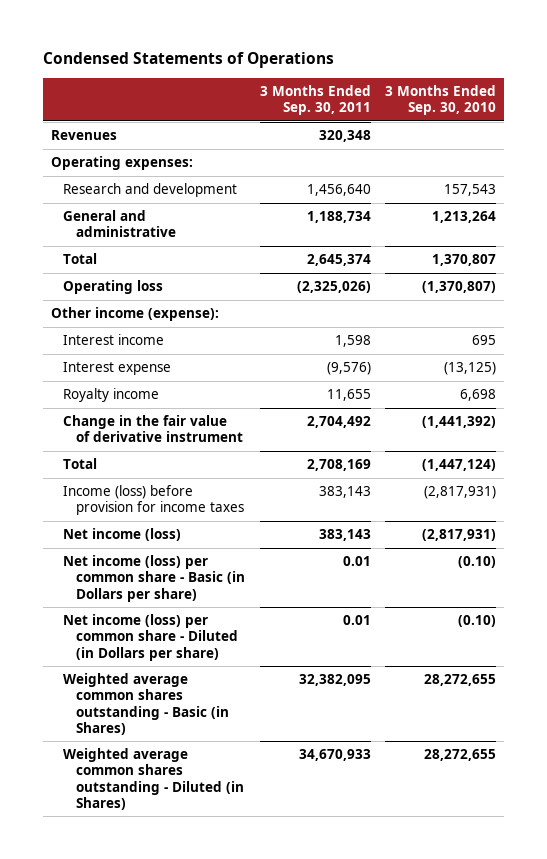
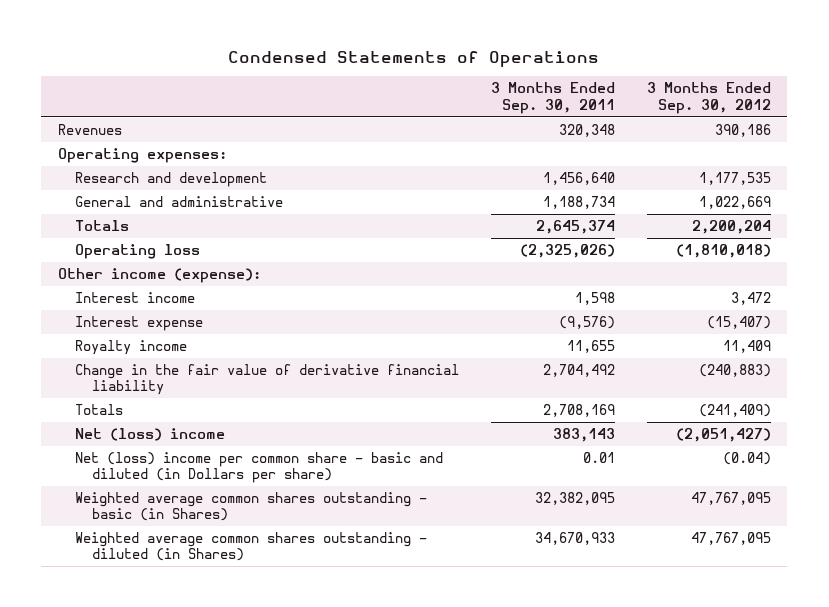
- | 3 Months Ended Sep. 30, 2011 | 3 Months Ended Sep. 30, 2010
+ | 3 Months Ended Sep. 30, 2011 | 3 Months Ended Sep. 30, 2012
- Total | 2,645,374 | 1,370,807
+ Totals | 2,645,374 | 2,200,204
- Change in the fair value of derivative instrument | 2,704,492 | (1,441,392)
- Total | 2,708,169 | (1,447,124)
- Income (loss) before provision for income taxes | 383,143 | (2,817,931)
- Net income (loss) | 383,143 | (2,817,931)
- Net income (loss) per common share - Basic (in Dollars per share) | 0.01 | (0.10)
- Net income (loss) per common share - Diluted (in Dollars per share) | 0.01 | (0.10)
- Weighted average common shares outstanding - Basic (in Shares) | 32,382,095 | 28,272,655
- Weighted average common shares outstanding - Diluted (in Shares) | 34,670,933 | 28,272,655
+ Change in the fair value of derivative financial liability | 2,704,492 | (240,883)
+ Totals | 2,708,169 | (241,409)
+ Net (loss) income | 383,143 | (2,051,427)
+ Net (loss) income per common share - basic and diluted (in Dollars per share) | 0.01 | (0.04)
+ Weighted average common shares outstanding - basic (in Shares) | 32,382,095 | 47,767,095
+ Weighted average common shares outstanding - diluted (in Shares) | 34,670,933 | 47,767,095

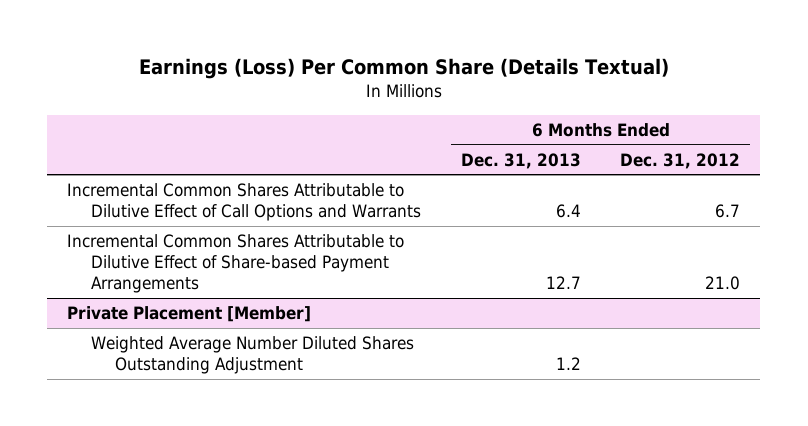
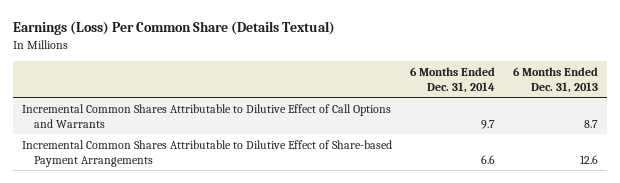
- | 6 Months Ended Dec. 31, 2013 | 6 Months Ended Dec. 31, 2012
+ | 6 Months Ended Dec. 31, 2014 | 6 Months Ended Dec. 31, 2013
- Incremental Common Shares Attributable to Dilutive Effect of Call Options and Warrants | 6.4 | 6.7
- Incremental Common Shares Attributable to Dilutive Effect of Share-based Payment Arrangements | 12.7 | 21.0
- Private Placement [Member]
- Weighted Average Number Diluted Shares Outstanding Adjustment | 1.2 |
+ Incremental Common Shares Attributable to Dilutive Effect of Call Options and Warrants | 9.7 | 8.7
+ Incremental Common Shares Attributable to Dilutive Effect of Share-based Payment Arrangements | 6.6 | 12.6

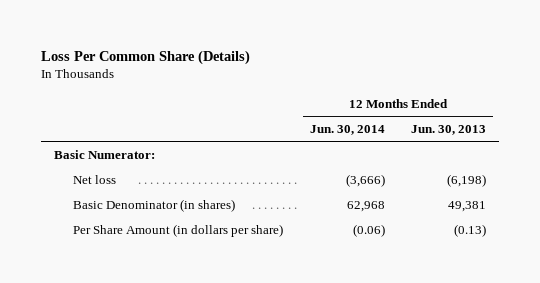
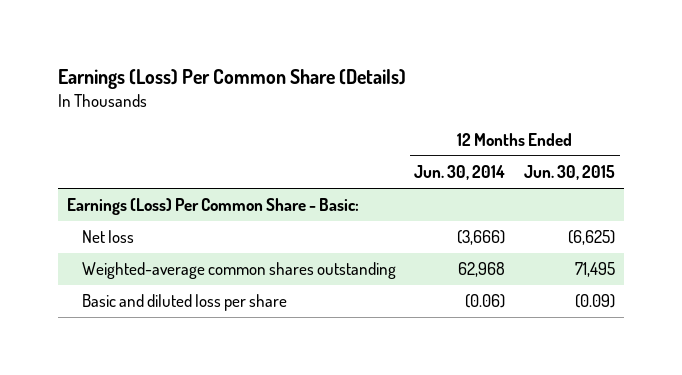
- Loss Per Common Share (Details)
+ Earnings (Loss) Per Common Share (Details)
- | 12 Months Ended Jun. 30, 2014 | 12 Months Ended Jun. 30, 2013
+ | 12 Months Ended Jun. 30, 2014 | 12 Months Ended Jun. 30, 2015
- Basic Numerator:
+ Earnings (Loss) Per Common Share - Basic:
- Basic Denominator (in shares) | 62,968 | 49,381
- Per Share Amount (in dollars per share) | (0.06) | (0.13)
+ Weighted-average common shares outstanding | 62,968 | 71,495
+ Basic and diluted loss per share | (0.06) | (0.09)

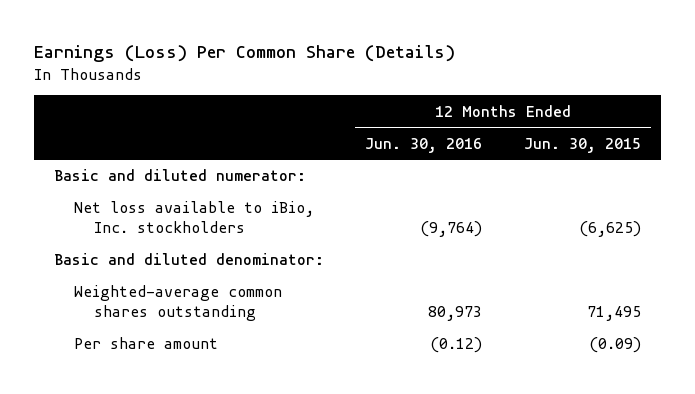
- | 12 Months Ended Jun. 30, 2014 | 12 Months Ended Jun. 30, 2015
+ | 12 Months Ended Jun. 30, 2016 | 12 Months Ended Jun. 30, 2015
- Earnings (Loss) Per Common Share - Basic:
- Net loss | (3,666) | (6,625)
+ Basic and diluted numerator:
+ Net loss available to iBio, Inc. stockholders | (9,764) | (6,625)
+ Basic and diluted denominator:
- Basic and diluted loss per share | (0.06) | (0.09)
+ Per share amount | (0.12) | (0.09)

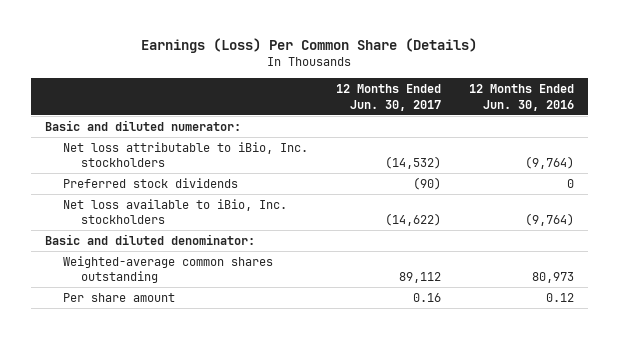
- | 12 Months Ended Jun. 30, 2016 | 12 Months Ended Jun. 30, 2015
+ | 12 Months Ended Jun. 30, 2017 | 12 Months Ended Jun. 30, 2016
+ Net loss attributable to iBio, Inc. stockholders | (14,532) | (9,764)
+ Preferred stock dividends | (90) | 0
- Per share amount | (0.12) | (0.09)
+ Per share amount | 0.16 | 0.12

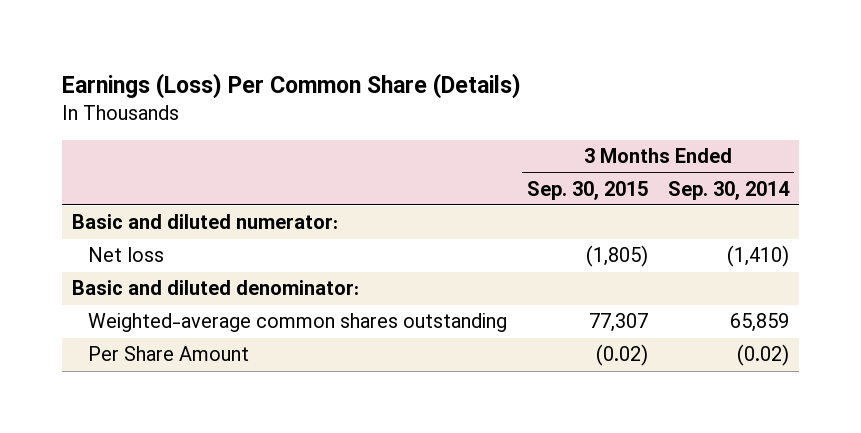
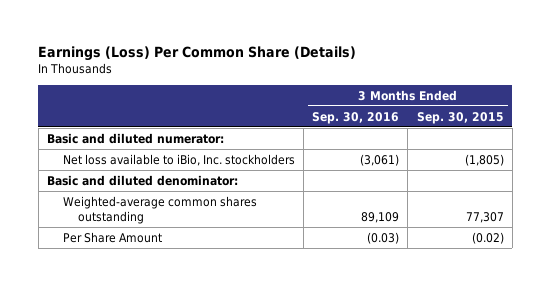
- | 3 Months Ended Sep. 30, 2015 | 3 Months Ended Sep. 30, 2014
+ | 3 Months Ended Sep. 30, 2016 | 3 Months Ended Sep. 30, 2015
- Net loss | (1,805) | (1,410)
+ Net loss available to iBio, Inc. stockholders | (3,061) | (1,805)

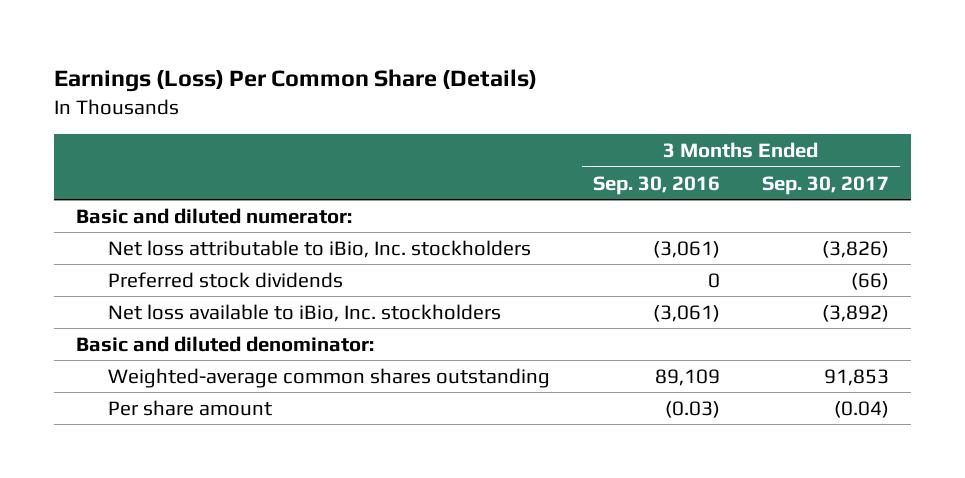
- | 3 Months Ended Sep. 30, 2016 | 3 Months Ended Sep. 30, 2015
+ | 3 Months Ended Sep. 30, 2016 | 3 Months Ended Sep. 30, 2017
+ Net loss attributable to iBio, Inc. stockholders | (3,061) | (3,826)
+ Preferred stock dividends | 0 | (66)
- Per Share Amount | (0.03) | (0.02)
+ Per share amount | (0.03) | (0.04)

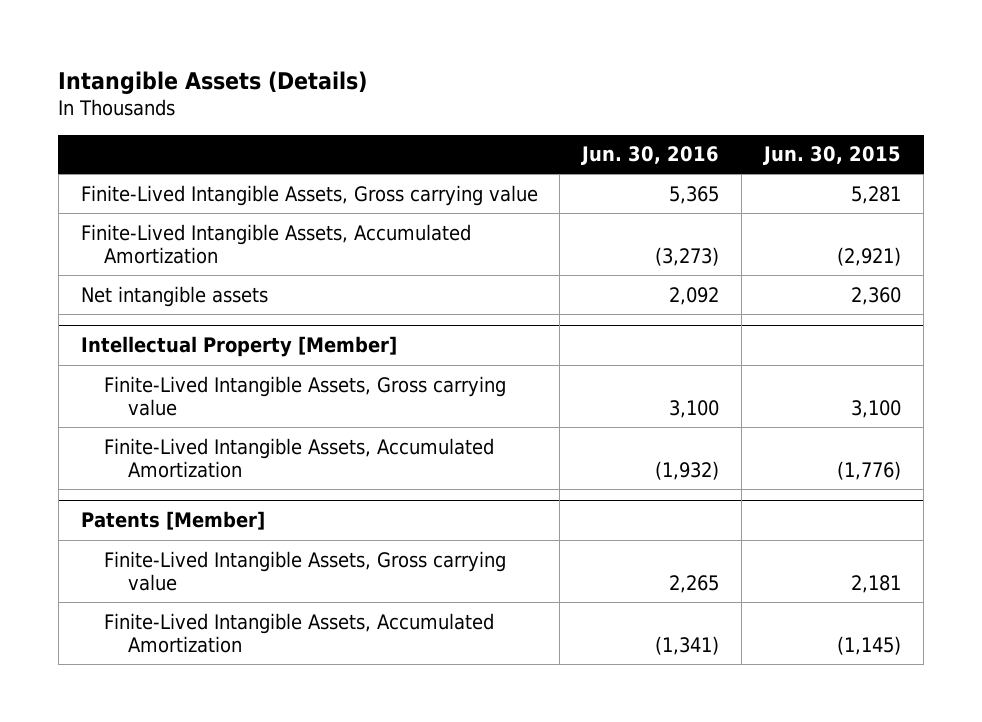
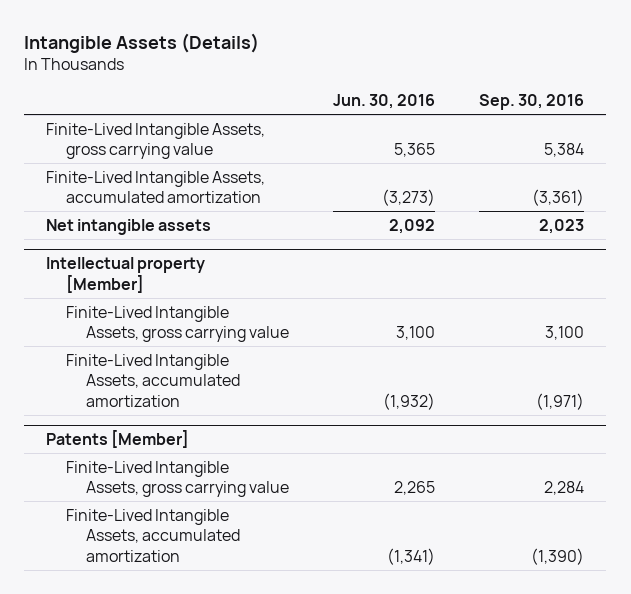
- | Jun. 30, 2016 | Jun. 30, 2015
+ | Jun. 30, 2016 | Sep. 30, 2016
- Finite-Lived Intangible Assets, Gross carrying value | 5,365 | 5,281
- Finite-Lived Intangible Assets, Accumulated Amortization | (3,273) | (2,921)
+ Finite-Lived Intangible Assets, gross carrying value | 5,365 | 5,384
+ Finite-Lived Intangible Assets, accumulated amortization | (3,273) | (3,361)
- Intellectual Property [Member]
- Finite-Lived Intangible Assets, Gross carrying value | 3,100 | 3,100
- Finite-Lived Intangible Assets, Accumulated Amortization | (1,932) | (1,776)
+ Intellectual property [Member]
+ Finite-Lived Intangible Assets, gross carrying value | 3,100 | 3,100
+ Finite-Lived Intangible Assets, accumulated amortization | (1,932) | (1,971)
@ Patents [Member]
- Finite-Lived Intangible Assets, Gross carrying value | 2,265 | 2,181
- Finite-Lived Intangible Assets, Accumulated Amortization | (1,341) | (1,145)
+ Finite-Lived Intangible Assets, gross carrying value | 2,265 | 2,284
+ Finite-Lived Intangible Assets, accumulated amortization | (1,341) | (1,390)

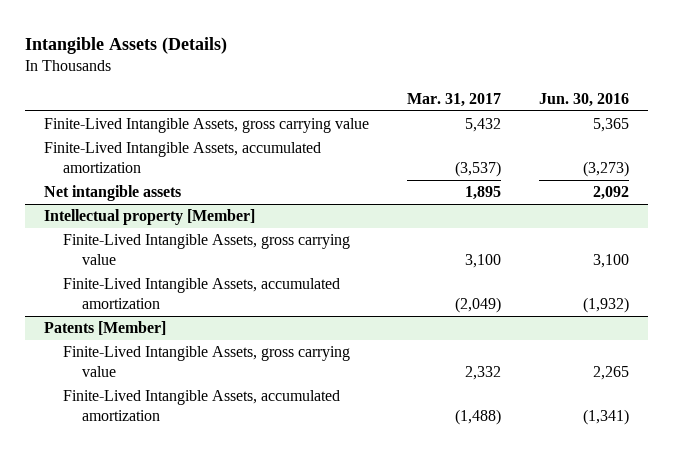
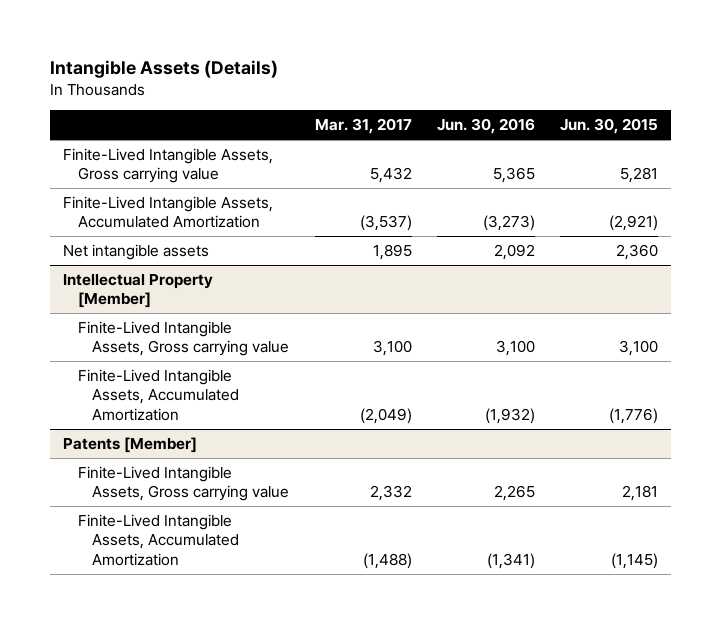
- | Mar. 31, 2017 | Jun. 30, 2016
+ | Mar. 31, 2017 | Jun. 30, 2016 | Jun. 30, 2015
- Finite-Lived Intangible Assets, gross carrying value | 5,432 | 5,365
- Finite-Lived Intangible Assets, accumulated amortization | (3,537) | (3,273)
+ Finite-Lived Intangible Assets, Gross carrying value | 5,432 | 5,365 | 5,281
+ Finite-Lived Intangible Assets, Accumulated Amortization | (3,537) | (3,273) | (2,921)
- Intellectual property [Member]
- Finite-Lived Intangible Assets, gross carrying value | 3,100 | 3,100
- Finite-Lived Intangible Assets, accumulated amortization | (2,049) | (1,932)
+ Intellectual Property [Member]
+ Finite-Lived Intangible Assets, Gross carrying value | 3,100 | 3,100 | 3,100
+ Finite-Lived Intangible Assets, Accumulated Amortization | (2,049) | (1,932) | (1,776)
@ Patents [Member]
- Finite-Lived Intangible Assets, gross carrying value | 2,332 | 2,265
- Finite-Lived Intangible Assets, accumulated amortization | (1,488) | (1,341)
+ Finite-Lived Intangible Assets, Gross carrying value | 2,332 | 2,265 | 2,181
+ Finite-Lived Intangible Assets, Accumulated Amortization | (1,488) | (1,341) | (1,145)

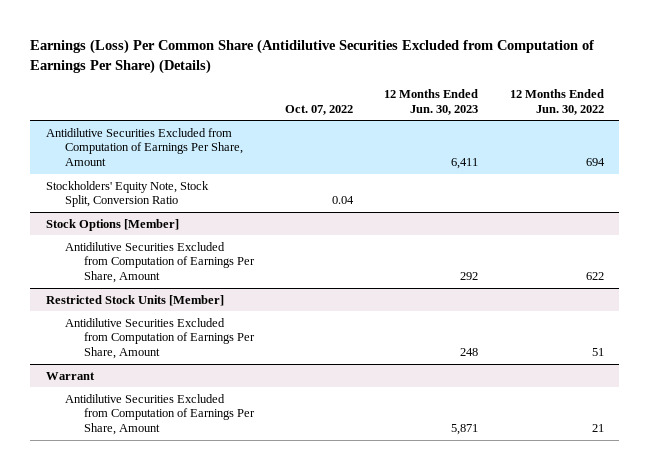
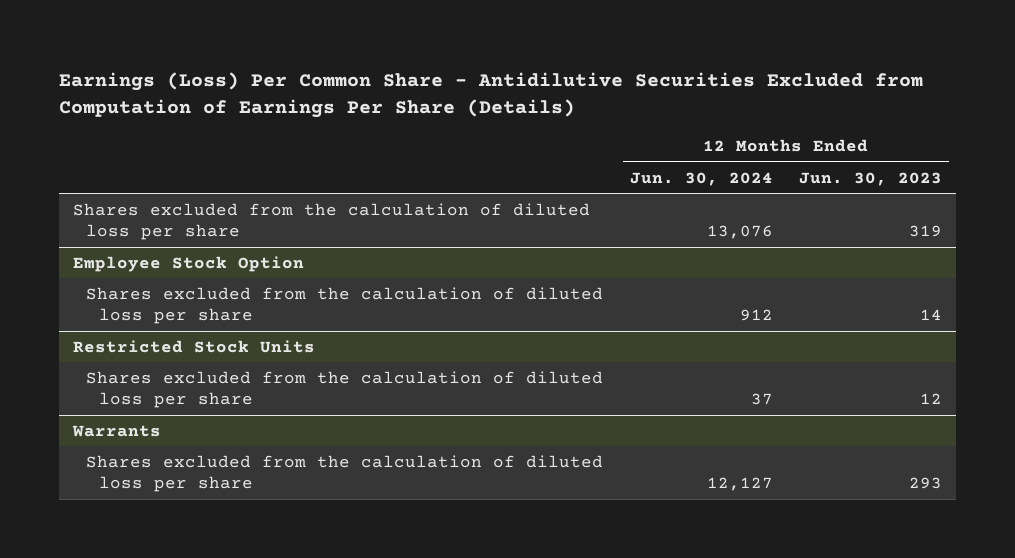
- Earnings (Loss) Per Common Share (Antidilutive Securities Excluded from Computation of Earnings Per Share) (Details)
+ Earnings (Loss) Per Common Share - Antidilutive Securities Excluded from Computation of Earnings Per Share (Details)
- | Oct. 07, 2022 | 12 Months Ended Jun. 30, 2023 | 12 Months Ended Jun. 30, 2022
+ | 12 Months Ended Jun. 30, 2024 | 12 Months Ended Jun. 30, 2023
- Antidilutive Securities Excluded from Computation of Earnings Per Share, Amount | | 6,411 | 694
- Stockholders' Equity Note, Stock Split, Conversion Ratio | 0.04 | |
- Stock Options [Member]
- Antidilutive Securities Excluded from Computation of Earnings Per Share, Amount | | 292 | 622
- Restricted Stock Units [Member]
- Antidilutive Securities Excluded from Computation of Earnings Per Share, Amount | | 248 | 51
- Warrant
- Antidilutive Securities Excluded from Computation of Earnings Per Share, Amount | | 5,871 | 21
+ Shares excluded from the calculation of diluted loss per share | 13,076 | 319
+ Employee Stock Option
+ Shares excluded from the calculation of diluted loss per share | 912 | 14
+ Restricted Stock Units
+ Shares excluded from the calculation of diluted loss per share | 37 | 12
+ Warrants
+ Shares excluded from the calculation of diluted loss per share | 12,127 | 293

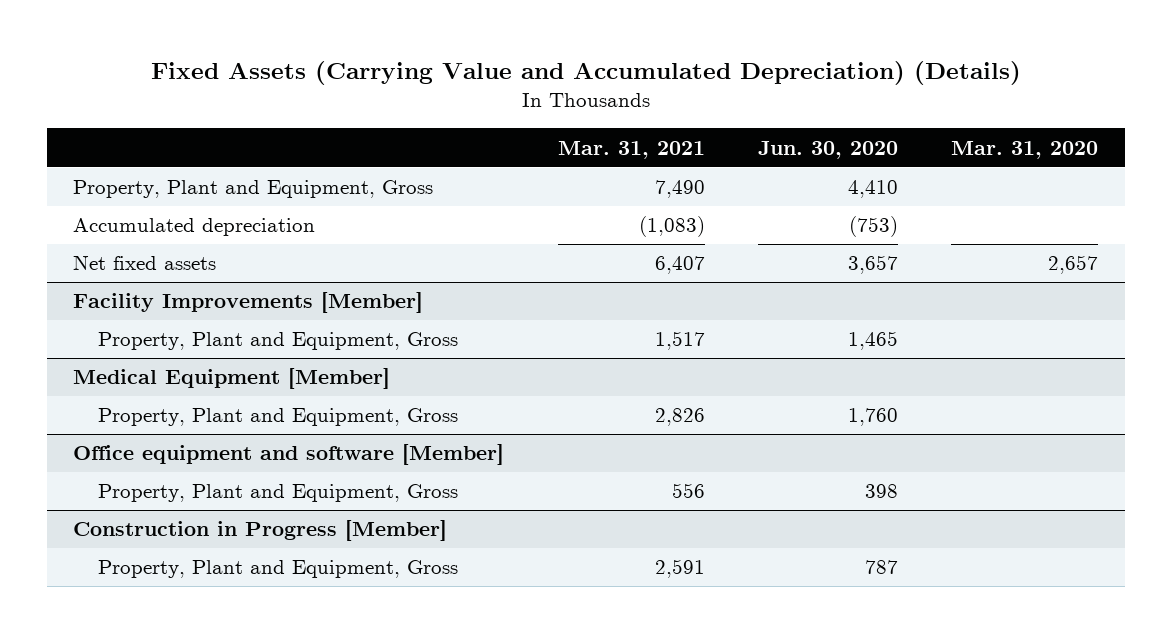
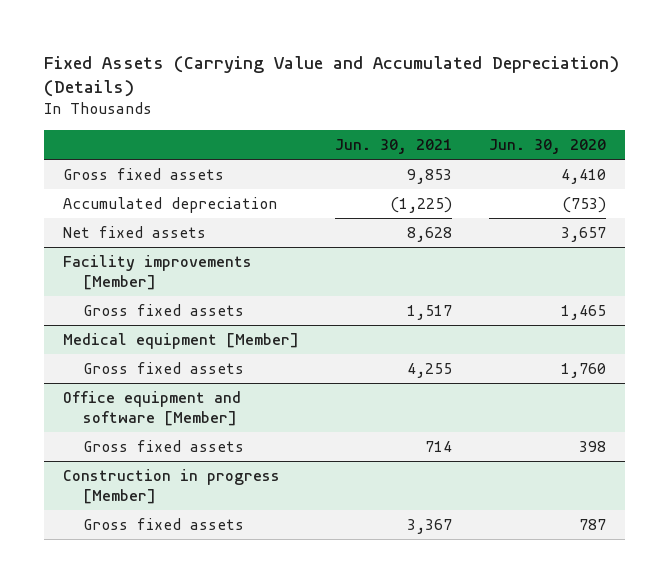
- | Mar. 31, 2021 | Jun. 30, 2020 | Mar. 31, 2020
+ | Jun. 30, 2021 | Jun. 30, 2020
- Property, Plant and Equipment, Gross | 7,490 | 4,410 |
+ Gross fixed assets | 9,853 | 4,410
- Facility Improvements [Member]
- Property, Plant and Equipment, Gross | 1,517 | 1,465 |
- Medical Equipment [Member]
- Property, Plant and Equipment, Gross | 2,826 | 1,760 |
+ Facility improvements [Member]
+ Gross fixed assets | 1,517 | 1,465
+ Medical equipment [Member]
+ Gross fixed assets | 4,255 | 1,760
@ Office equipment and software [Member]
- Property, Plant and Equipment, Gross | 556 | 398 |
- Construction in Progress [Member]
- Property, Plant and Equipment, Gross | 2,591 | 787 |
@ Office equipment and software [Member]
+ Gross fixed assets | 714 | 398
+ Construction in progress [Member]
+ Gross fixed assets | 3,367 | 787

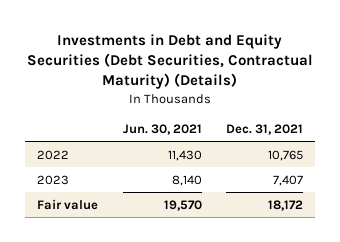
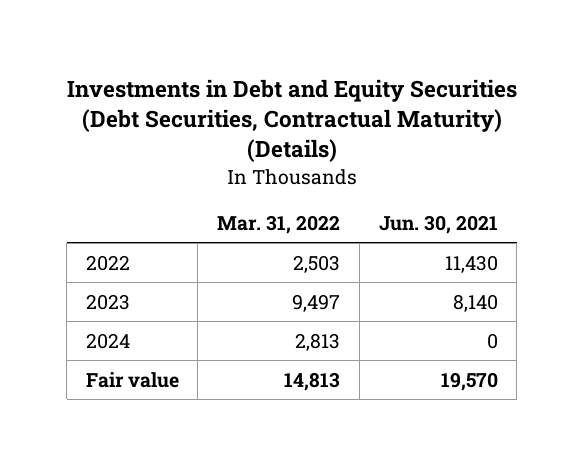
- | Jun. 30, 2021 | Dec. 31, 2021
+ | Mar. 31, 2022 | Jun. 30, 2021
+ 2024 | 2,813 | 0

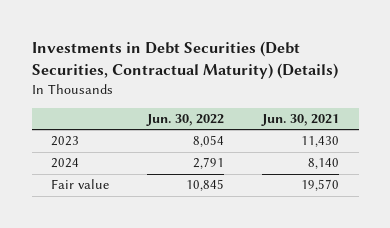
- Investments in Debt and Equity Securities (Debt Securities, Contractual Maturity) (Details)
+ Investments in Debt Securities (Debt Securities, Contractual Maturity) (Details)
- | Mar. 31, 2022 | Jun. 30, 2021
+ | Jun. 30, 2022 | Jun. 30, 2021
- 2022 | 2,503 | 11,430
- 2023 | 9,497 | 8,140
- 2024 | 2,813 | 0
+ 2023 | 8,054 | 11,430
+ 2024 | 2,791 | 8,140

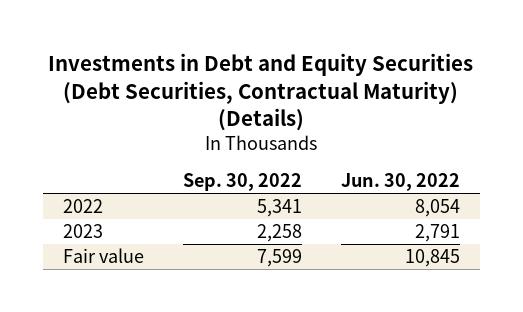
- Investments in Debt Securities (Debt Securities, Contractual Maturity) (Details)
+ Investments in Debt and Equity Securities (Debt Securities, Contractual Maturity) (Details)
- | Jun. 30, 2022 | Jun. 30, 2021
+ | Sep. 30, 2022 | Jun. 30, 2022
- 2023 | 8,054 | 11,430
- 2024 | 2,791 | 8,140
+ 2022 | 5,341 | 8,054
+ 2023 | 2,258 | 2,791

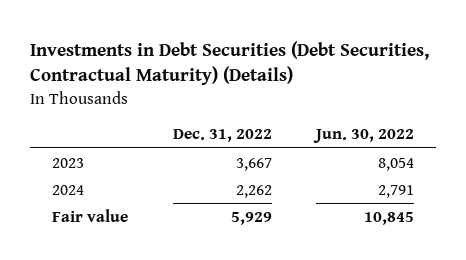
- Investments in Debt and Equity Securities (Debt Securities, Contractual Maturity) (Details)
+ Investments in Debt Securities (Debt Securities, Contractual Maturity) (Details)
- | Sep. 30, 2022 | Jun. 30, 2022
+ | Dec. 31, 2022 | Jun. 30, 2022
- 2022 | 5,341 | 8,054
- 2023 | 2,258 | 2,791
+ 2023 | 3,667 | 8,054
+ 2024 | 2,262 | 2,791

